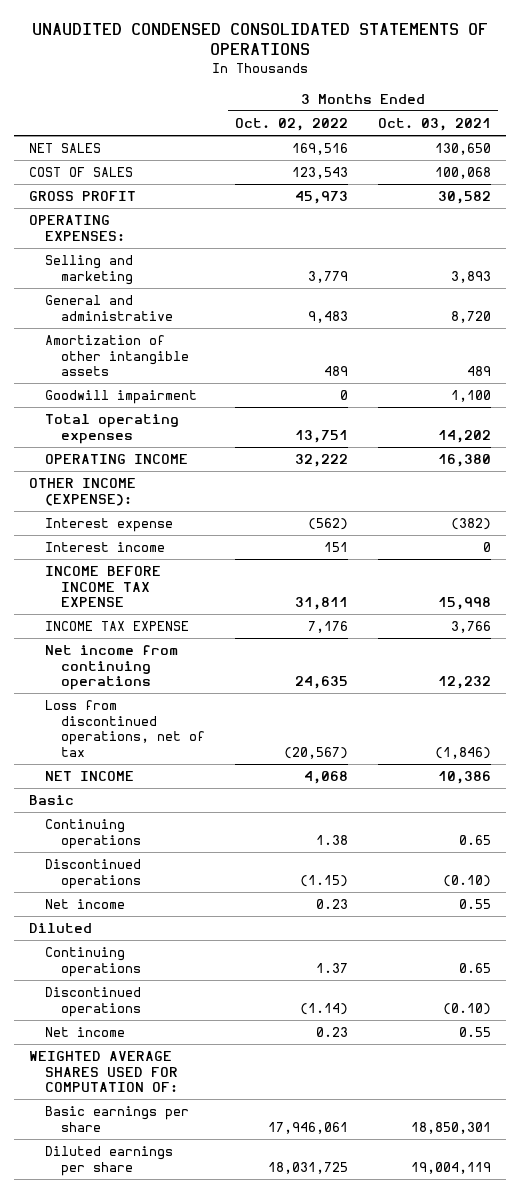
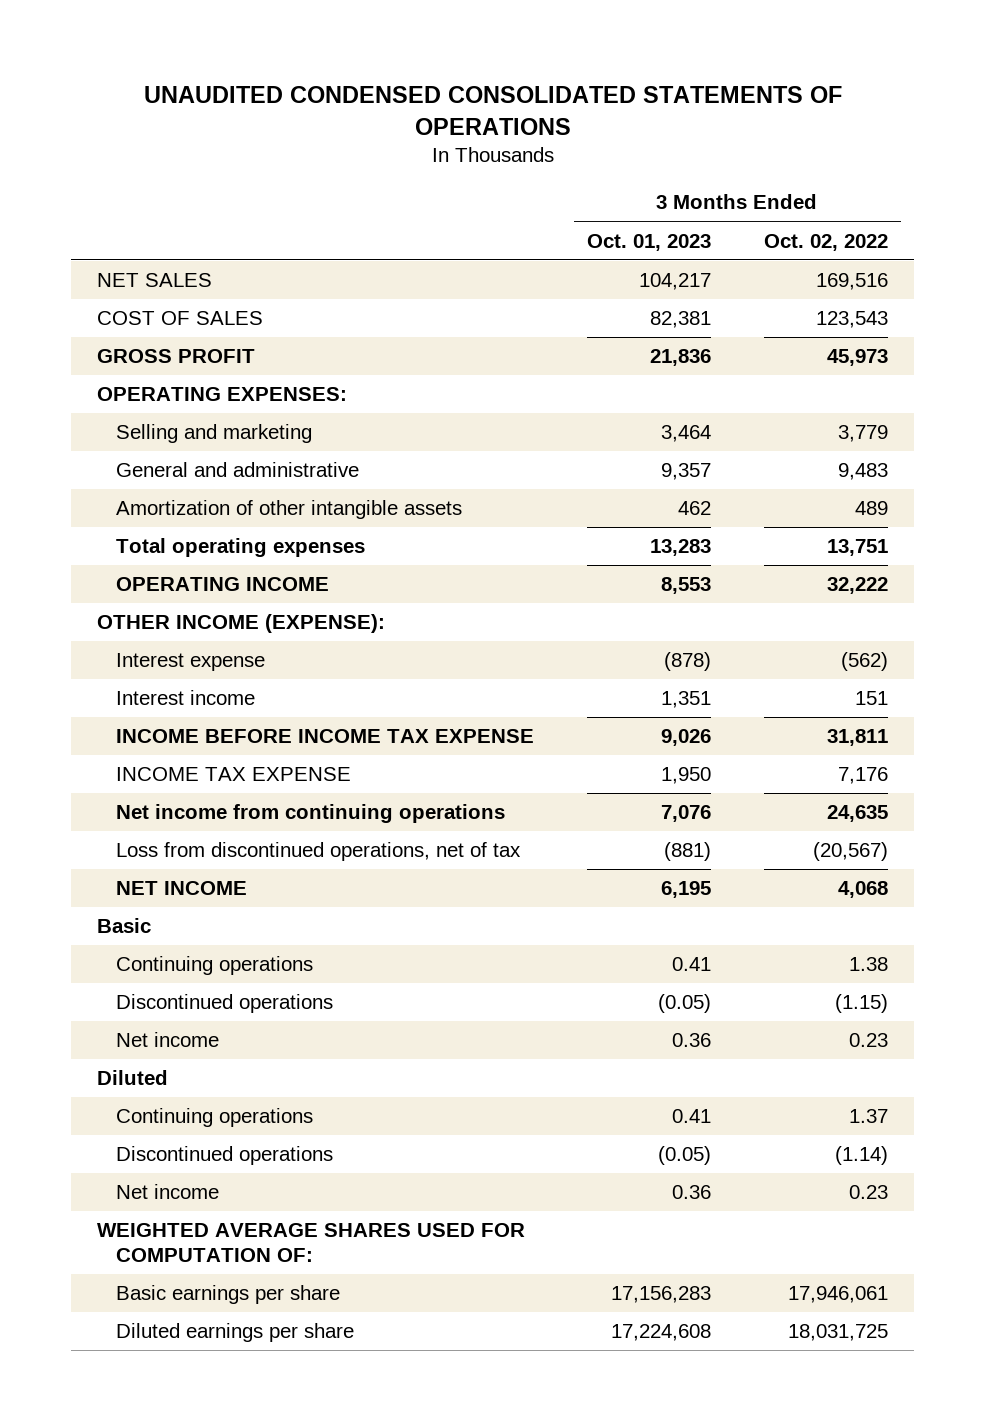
- | 3 Months Ended Oct. 02, 2022 | 3 Months Ended Oct. 03, 2021
+ | 3 Months Ended Oct. 01, 2023 | 3 Months Ended Oct. 02, 2022
- Goodwill impairment | 0 | 1,100

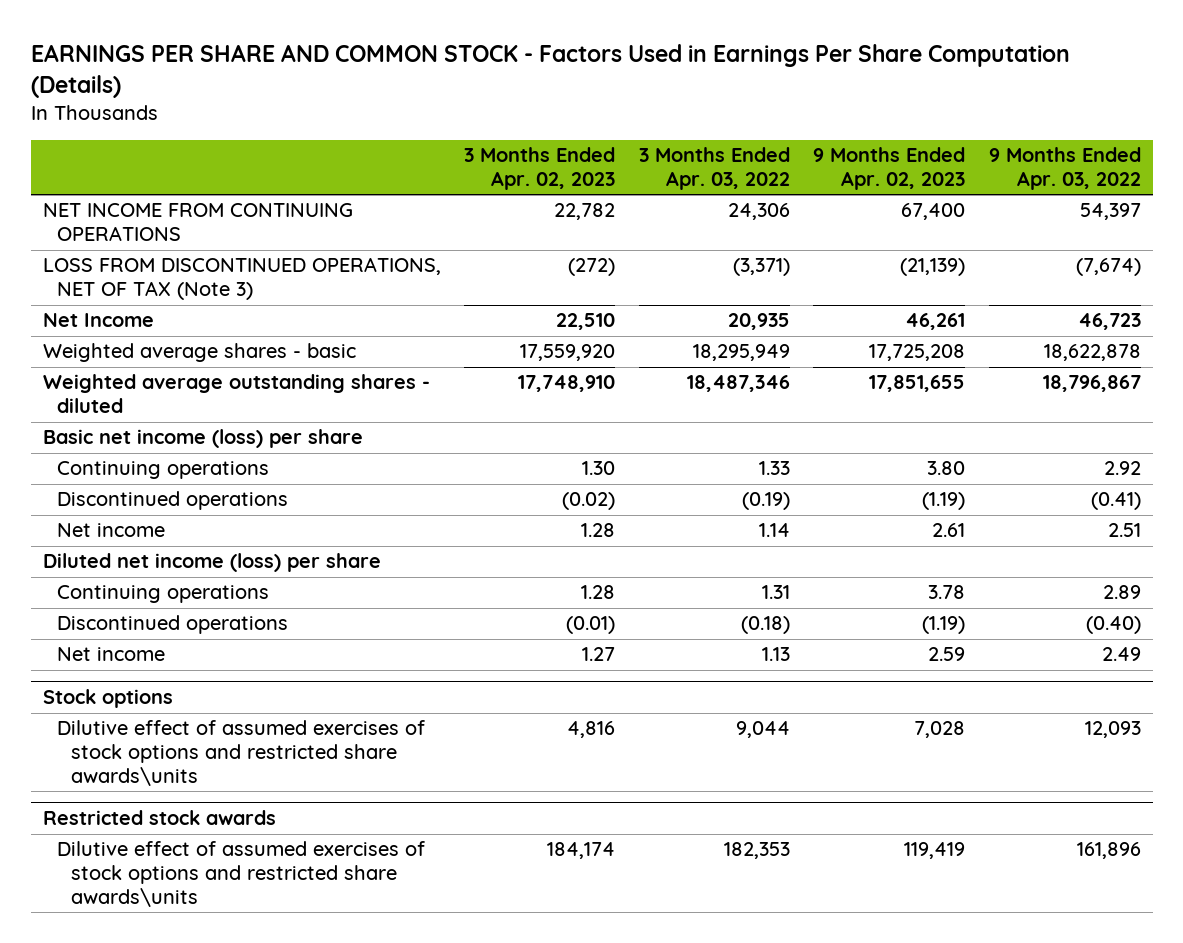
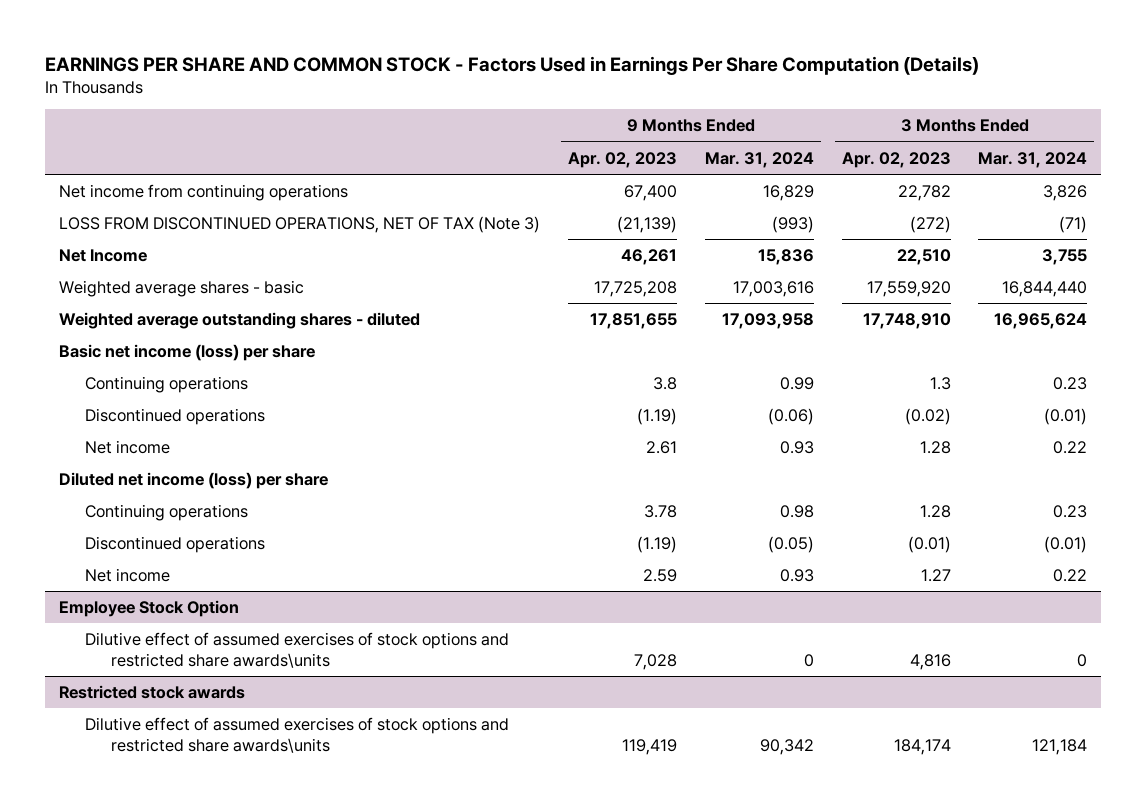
- | 3 Months Ended Apr. 02, 2023 | 3 Months Ended Apr. 03, 2022 | 9 Months Ended Apr. 02, 2023 | 9 Months Ended Apr. 03, 2022
+ | 9 Months Ended Apr. 02, 2023 | 9 Months Ended Mar. 31, 2024 | 3 Months Ended Apr. 02, 2023 | 3 Months Ended Mar. 31, 2024
- NET INCOME FROM CONTINUING OPERATIONS | 22,782 | 24,306 | 67,400 | 54,397
+ Net income from continuing operations | 67,400 | 16,829 | 22,782 | 3,826
- Continuing operations | 1.30 | 1.33 | 3.80 | 2.92
+ Continuing operations | 3.8 | 0.99 | 1.3 | 0.23
- Stock options
+ Employee Stock Option

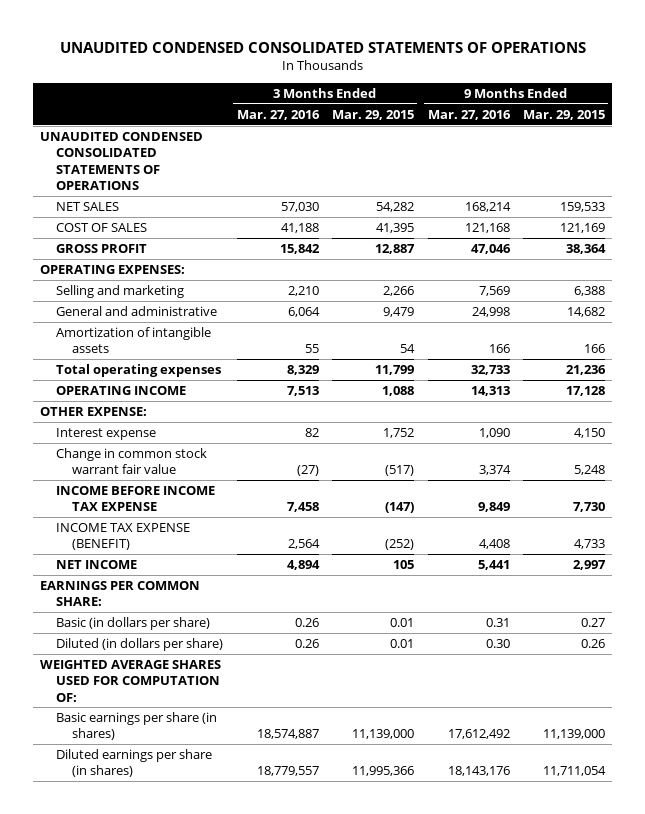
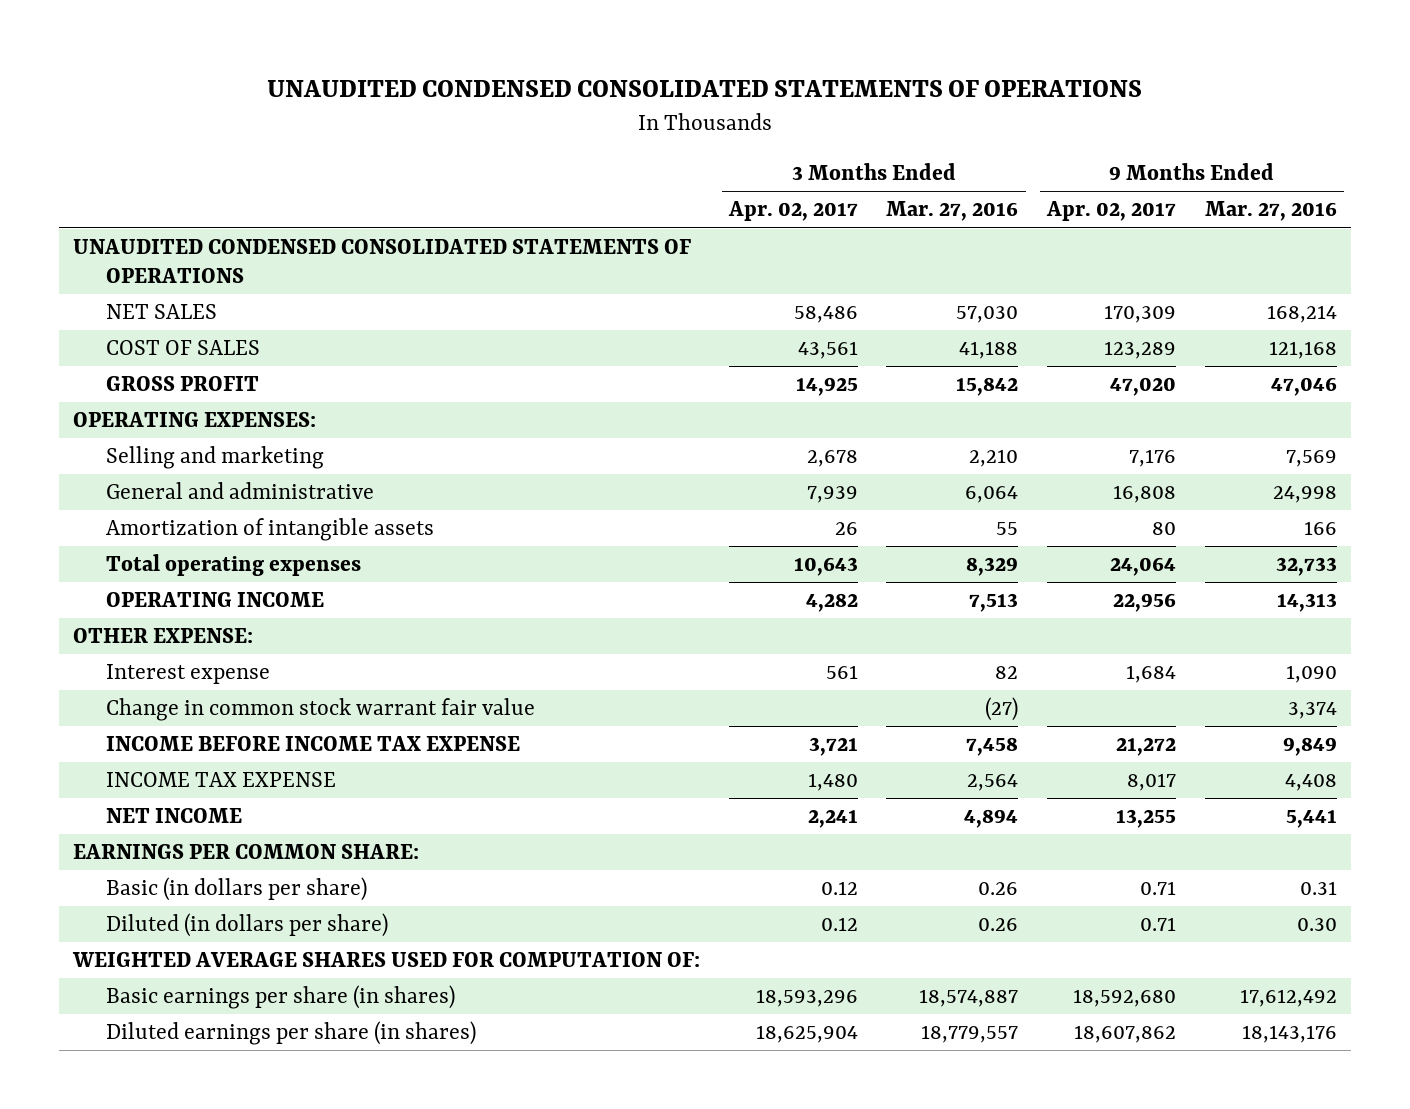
- | 3 Months Ended Mar. 27, 2016 | 3 Months Ended Mar. 29, 2015 | 9 Months Ended Mar. 27, 2016 | 9 Months Ended Mar. 29, 2015
+ | 3 Months Ended Apr. 02, 2017 | 3 Months Ended Mar. 27, 2016 | 9 Months Ended Apr. 02, 2017 | 9 Months Ended Mar. 27, 2016
- INCOME TAX EXPENSE (BENEFIT) | 2,564 | (252) | 4,408 | 4,733
+ INCOME TAX EXPENSE | 1,480 | 2,564 | 8,017 | 4,408

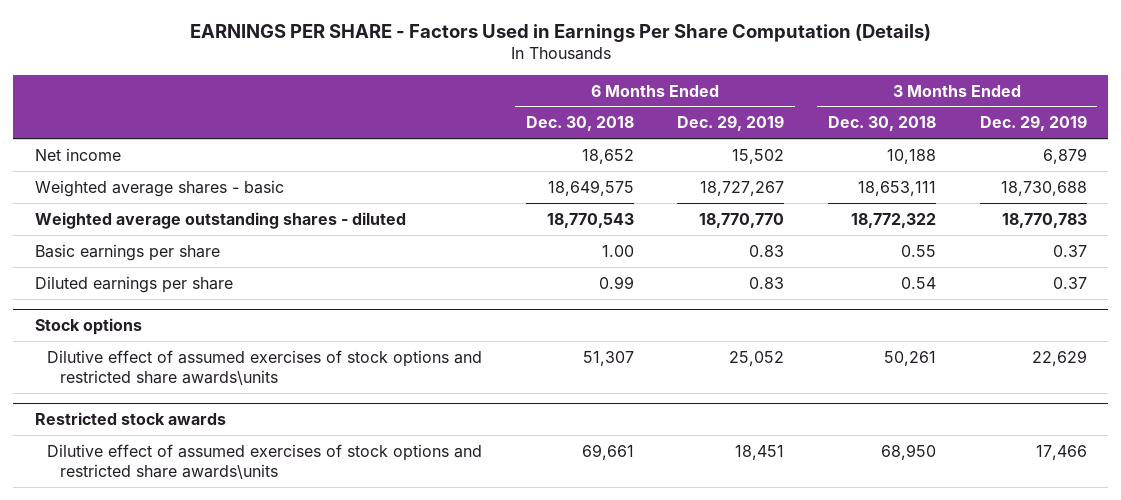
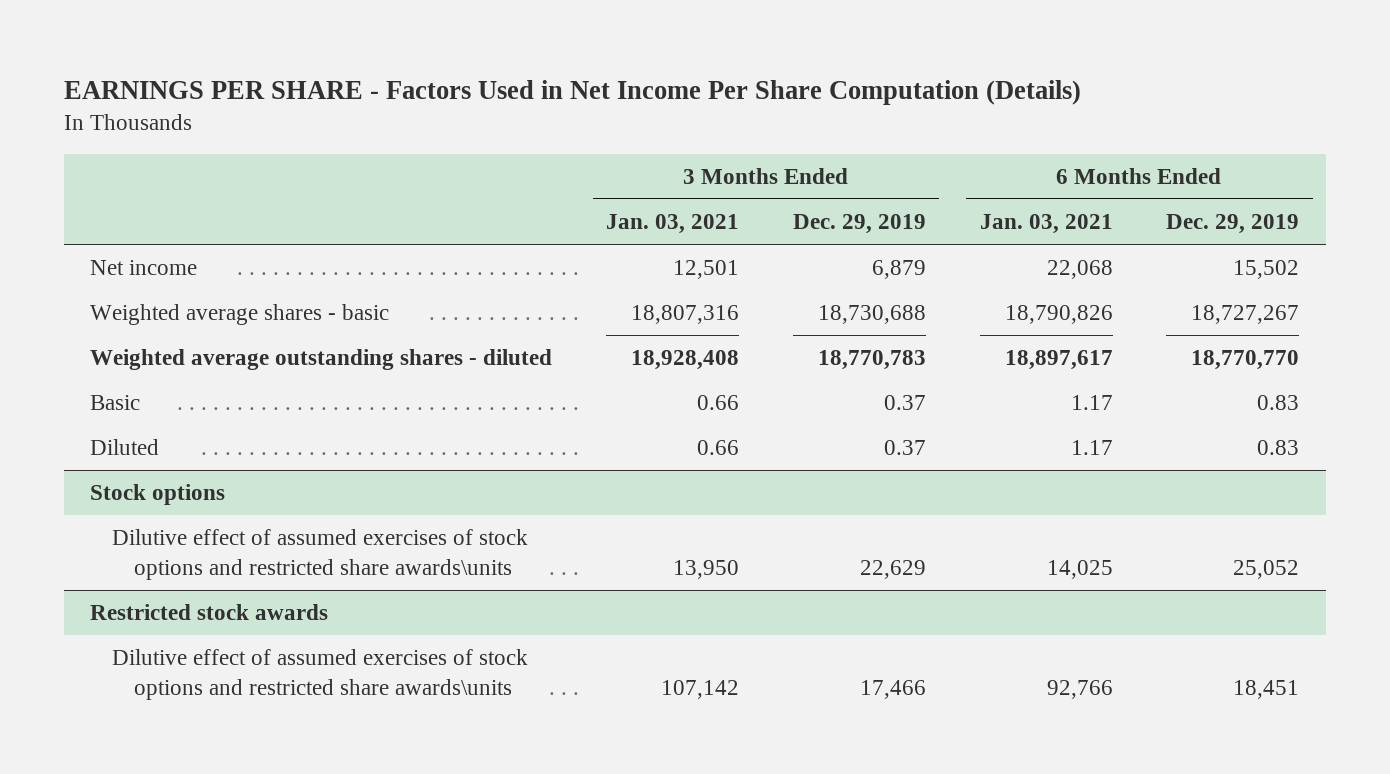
- EARNINGS PER SHARE - Factors Used in Earnings Per Share Computation (Details)
+ EARNINGS PER SHARE - Factors Used in Net Income Per Share Computation (Details)
- | 6 Months Ended Dec. 30, 2018 | 6 Months Ended Dec. 29, 2019 | 3 Months Ended Dec. 30, 2018 | 3 Months Ended Dec. 29, 2019
+ | 3 Months Ended Jan. 03, 2021 | 3 Months Ended Dec. 29, 2019 | 6 Months Ended Jan. 03, 2021 | 6 Months Ended Dec. 29, 2019
- Basic earnings per share | 1.00 | 0.83 | 0.55 | 0.37
- Diluted earnings per share | 0.99 | 0.83 | 0.54 | 0.37
+ Basic | 0.66 | 0.37 | 1.17 | 0.83
+ Diluted | 0.66 | 0.37 | 1.17 | 0.83

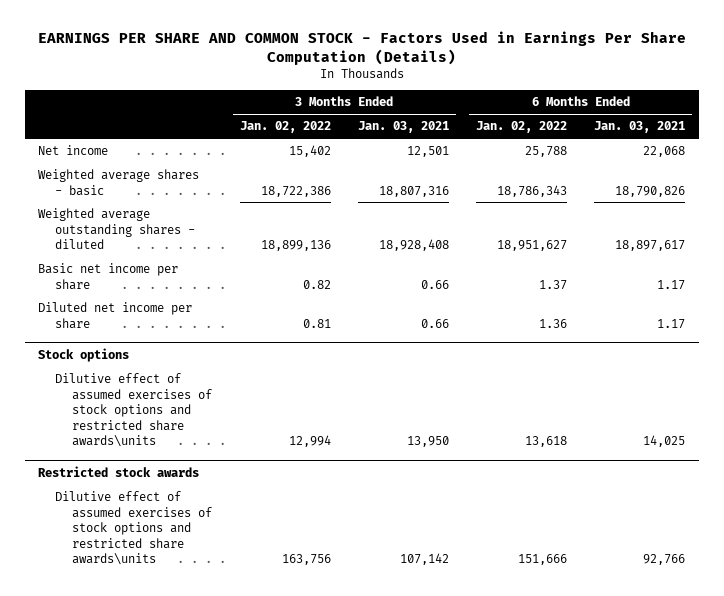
- EARNINGS PER SHARE - Factors Used in Net Income Per Share Computation (Details)
+ EARNINGS PER SHARE AND COMMON STOCK - Factors Used in Earnings Per Share Computation (Details)
- | 3 Months Ended Jan. 03, 2021 | 3 Months Ended Dec. 29, 2019 | 6 Months Ended Jan. 03, 2021 | 6 Months Ended Dec. 29, 2019
+ | 3 Months Ended Jan. 02, 2022 | 3 Months Ended Jan. 03, 2021 | 6 Months Ended Jan. 02, 2022 | 6 Months Ended Jan. 03, 2021
- Basic | 0.66 | 0.37 | 1.17 | 0.83
- Diluted | 0.66 | 0.37 | 1.17 | 0.83
+ Basic net income per share | 0.82 | 0.66 | 1.37 | 1.17
+ Diluted net income per share | 0.81 | 0.66 | 1.36 | 1.17

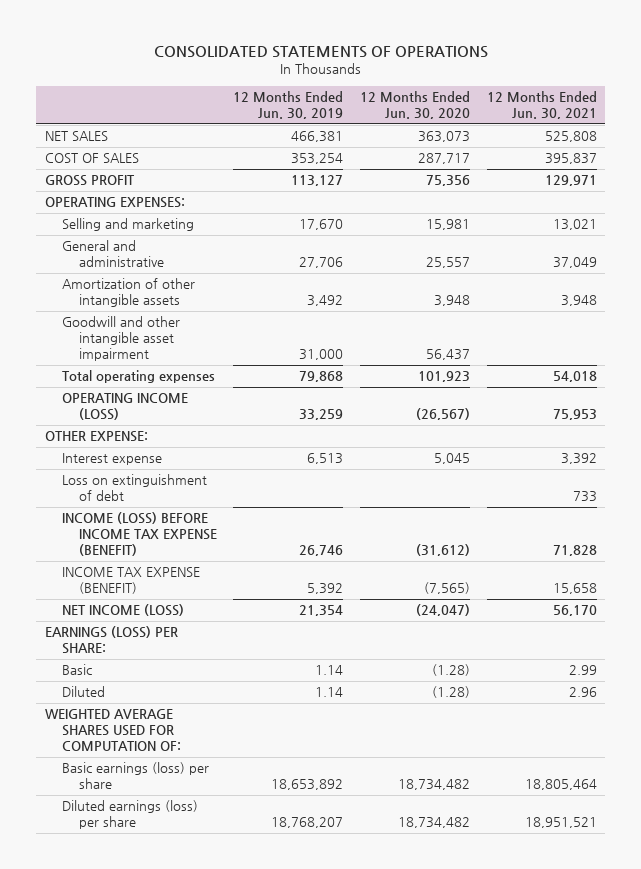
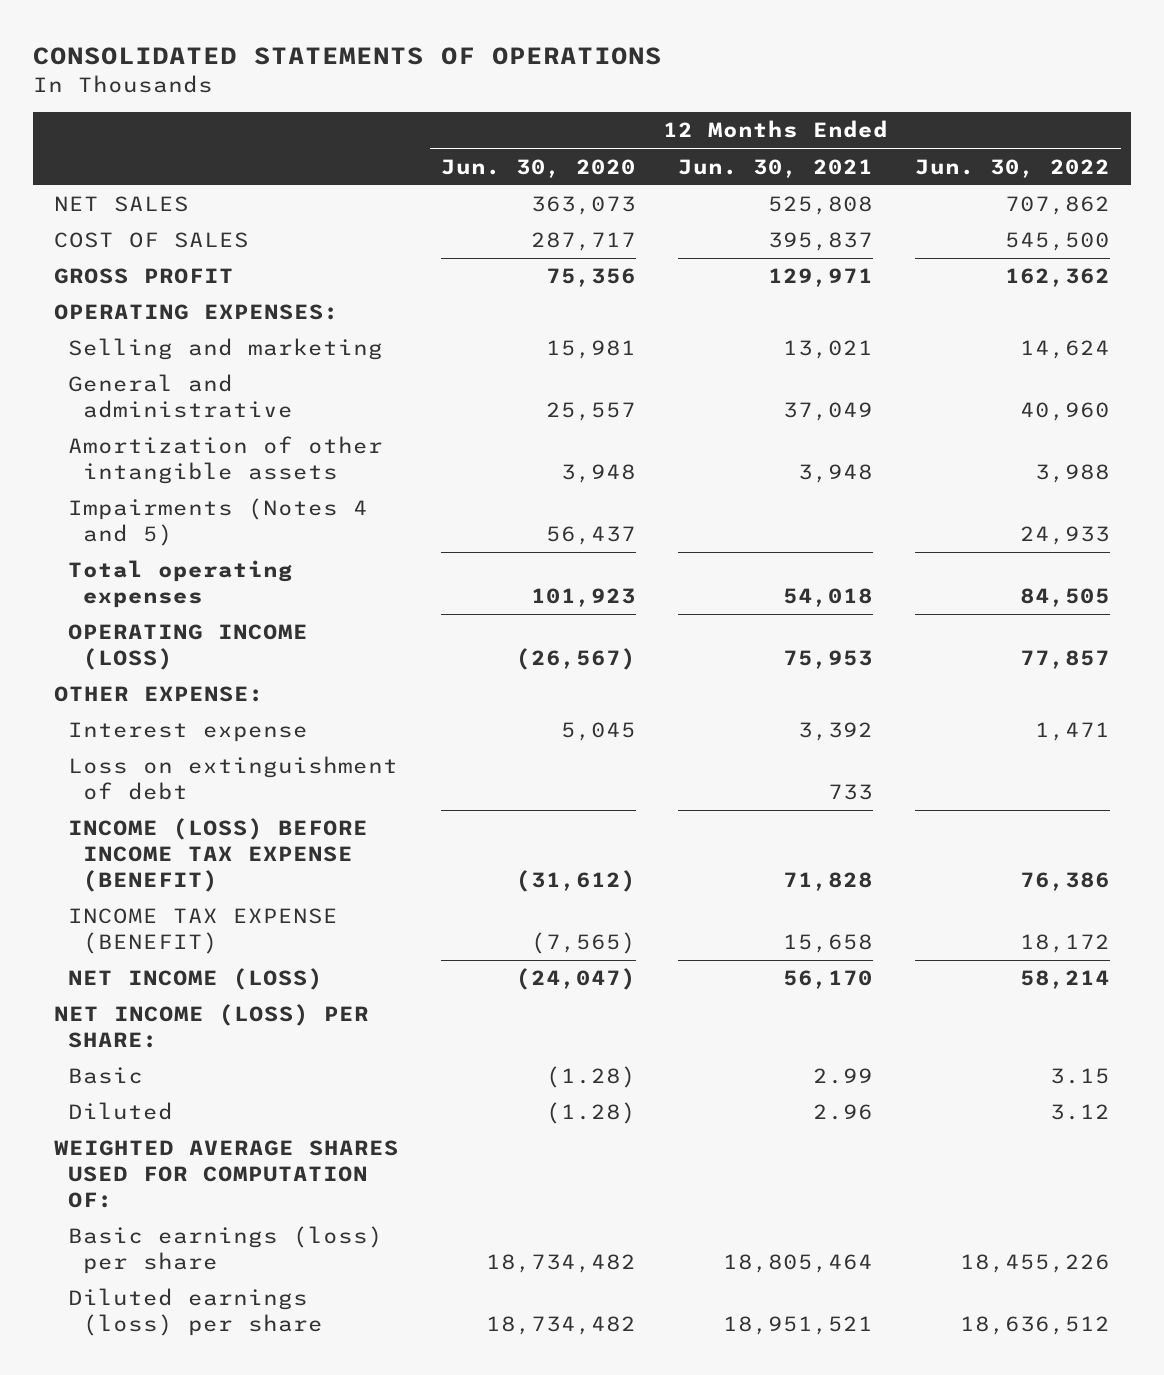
- | 12 Months Ended Jun. 30, 2019 | 12 Months Ended Jun. 30, 2020 | 12 Months Ended Jun. 30, 2021
+ | 12 Months Ended Jun. 30, 2020 | 12 Months Ended Jun. 30, 2021 | 12 Months Ended Jun. 30, 2022
- Goodwill and other intangible asset impairment | 31,000 | 56,437 |
+ Impairments (Notes 4 and 5) | 56,437 | | 24,933
- EARNINGS (LOSS) PER SHARE:
+ NET INCOME (LOSS) PER SHARE:

